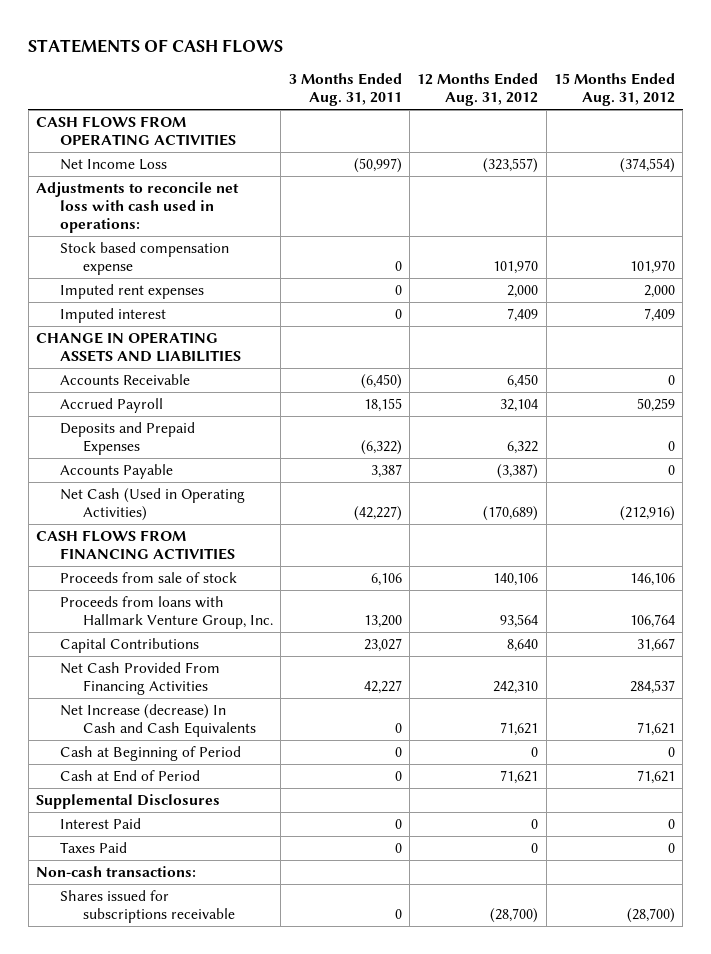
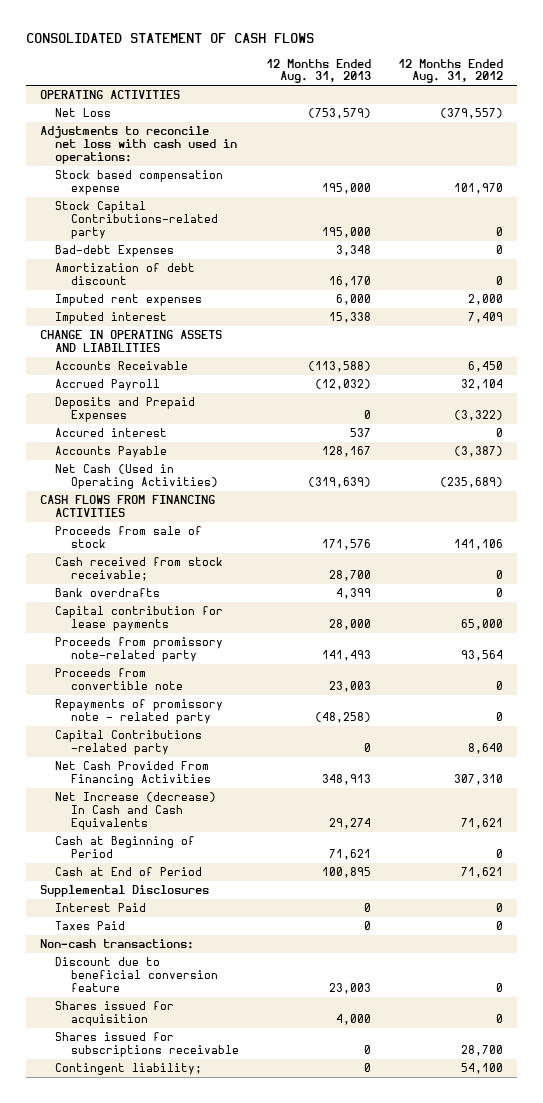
- STATEMENTS OF CASH FLOWS
+ CONSOLIDATED STATEMENT OF CASH FLOWS
- | 3 Months Ended Aug. 31, 2011 | 12 Months Ended Aug. 31, 2012 | 15 Months Ended Aug. 31, 2012
+ | 12 Months Ended Aug. 31, 2013 | 12 Months Ended Aug. 31, 2012
- CASH FLOWS FROM OPERATING ACTIVITIES
- Net Income Loss | (50,997) | (323,557) | (374,554)
+ OPERATING ACTIVITIES
+ Net Loss | (753,579) | (379,557)
+ Stock Capital Contributions-related party | 195,000 | 0
+ Bad-debt Expenses | 3,348 | 0
+ Amortization of debt discount | 16,170 | 0
- Deposits and Prepaid Expenses | (6,322) | 6,322 | 0
+ Deposits and Prepaid Expenses | 0 | (3,322)
+ Accured interest | 537 | 0
- Net Cash (Used in Operating Activities) | (42,227) | (170,689) | (212,916)
+ Net Cash (Used in Operating Activities) | (319,639) | (235,689)
- Proceeds from sale of stock | 6,106 | 140,106 | 146,106
- Proceeds from loans with Hallmark Venture Group, Inc. | 13,200 | 93,564 | 106,764
- Capital Contributions | 23,027 | 8,640 | 31,667
- Net Cash Provided From Financing Activities | 42,227 | 242,310 | 284,537
+ Proceeds from sale of stock | 171,576 | 141,106
+ Cash received from stock receivable; | 28,700 | 0
+ Bank overdrafts | 4,399 | 0
+ Capital contribution for lease payments | 28,000 | 65,000
+ Proceeds from promissory note-related party | 141,493 | 93,564
+ Proceeds from convertible note | 23,003 | 0
+ Repayments of promissory note - related party | (48,258) | 0
+ Capital Contributions -related party | 0 | 8,640
+ Net Cash Provided From Financing Activities | 348,913 | 307,310
- Shares issued for subscriptions receivable | 0 | (28,700) | (28,700)
+ Discount due to beneficial conversion feature | 23,003 | 0
+ Shares issued for acquisition | 4,000 | 0
+ Shares issued for subscriptions receivable | 0 | 28,700
+ Contingent liability; | 0 | 54,100

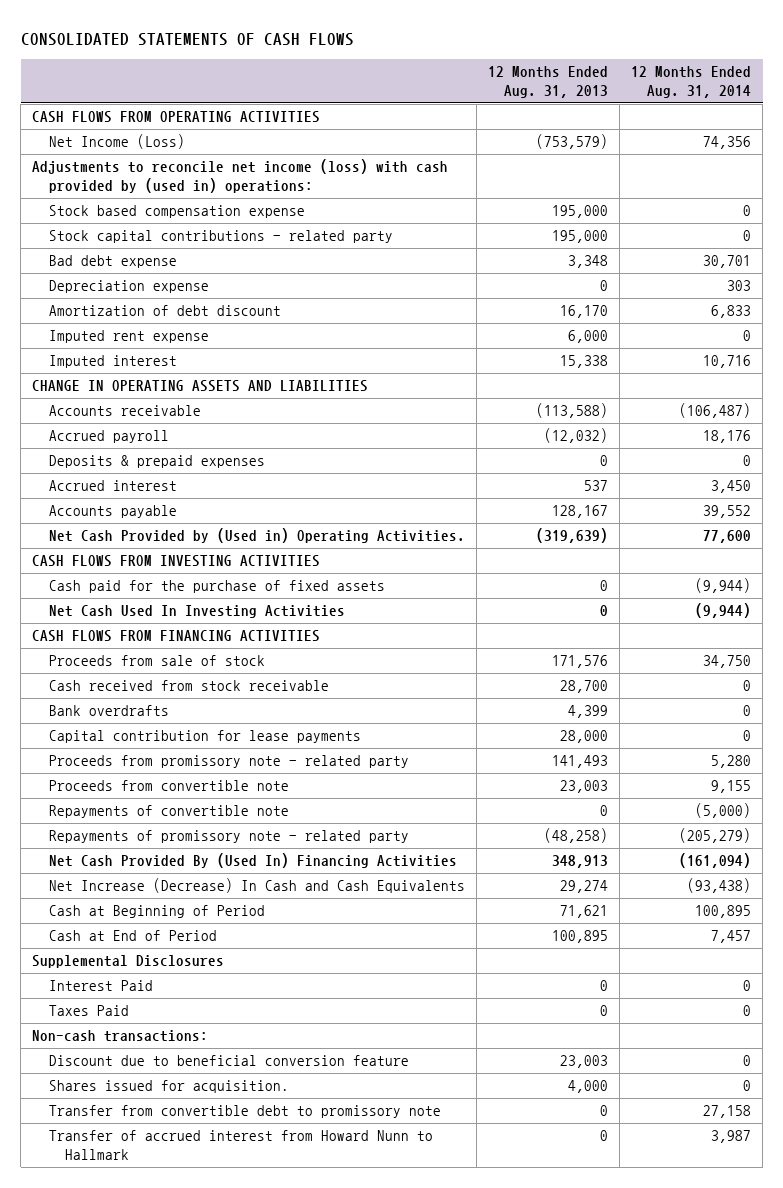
- CONSOLIDATED STATEMENT OF CASH FLOWS
+ CONSOLIDATED STATEMENTS OF CASH FLOWS
- | 12 Months Ended Aug. 31, 2013 | 12 Months Ended Aug. 31, 2012
+ | 12 Months Ended Aug. 31, 2013 | 12 Months Ended Aug. 31, 2014
- OPERATING ACTIVITIES
- Net Loss | (753,579) | (379,557)
- Adjustments to reconcile net loss with cash used in operations:
+ CASH FLOWS FROM OPERATING ACTIVITIES
+ Net Income (Loss) | (753,579) | 74,356
+ Adjustments to reconcile net income (loss) with cash provided by (used in) operations:
- Stock Capital Contributions-related party | 195,000 | 0
- Bad-debt Expenses | 3,348 | 0
+ Stock capital contributions - related party | 195,000 | 0
+ Bad debt expense | 3,348 | 30,701
+ Depreciation expense | 0 | 303
- Imputed rent expenses | 6,000 | 2,000
+ Imputed rent expense | 6,000 | 0
- Accounts Receivable | (113,588) | 6,450
- Accrued Payroll | (12,032) | 32,104
- Deposits and Prepaid Expenses | 0 | (3,322)
- Accured interest | 537 | 0
- Accounts Payable | 128,167 | (3,387)
- Net Cash (Used in Operating Activities) | (319,639) | (235,689)
+ Accounts receivable | (113,588) | (106,487)
+ Accrued payroll | (12,032) | 18,176
+ Deposits & prepaid expenses | 0 | 0
+ Accrued interest | 537 | 3,450
+ Accounts payable | 128,167 | 39,552
+ Net Cash Provided by (Used in) Operating Activities. | (319,639) | 77,600
+ CASH FLOWS FROM INVESTING ACTIVITIES
+ Cash paid for the purchase of fixed assets | 0 | (9,944)
+ Net Cash Used In Investing Activities | 0 | (9,944)
- Cash received from stock receivable; | 28,700 | 0
+ Cash received from stock receivable | 28,700 | 0
- Proceeds from promissory note-related party | 141,493 | 93,564
+ Proceeds from promissory note - related party | 141,493 | 5,280
+ Repayments of convertible note | 0 | (5,000)
- Capital Contributions -related party | 0 | 8,640
- Net Cash Provided From Financing Activities | 348,913 | 307,310
- Net Increase (decrease) In Cash and Cash Equivalents | 29,274 | 71,621
+ Net Cash Provided By (Used In) Financing Activities | 348,913 | (161,094)
+ Net Increase (Decrease) In Cash and Cash Equivalents | 29,274 | (93,438)
- Shares issued for acquisition | 4,000 | 0
- Shares issued for subscriptions receivable | 0 | 28,700
- Contingent liability; | 0 | 54,100
+ Shares issued for acquisition. | 4,000 | 0
+ Transfer from convertible debt to promissory note | 0 | 27,158
+ Transfer of accrued interest from Howard Nunn to Hallmark | 0 | 3,987

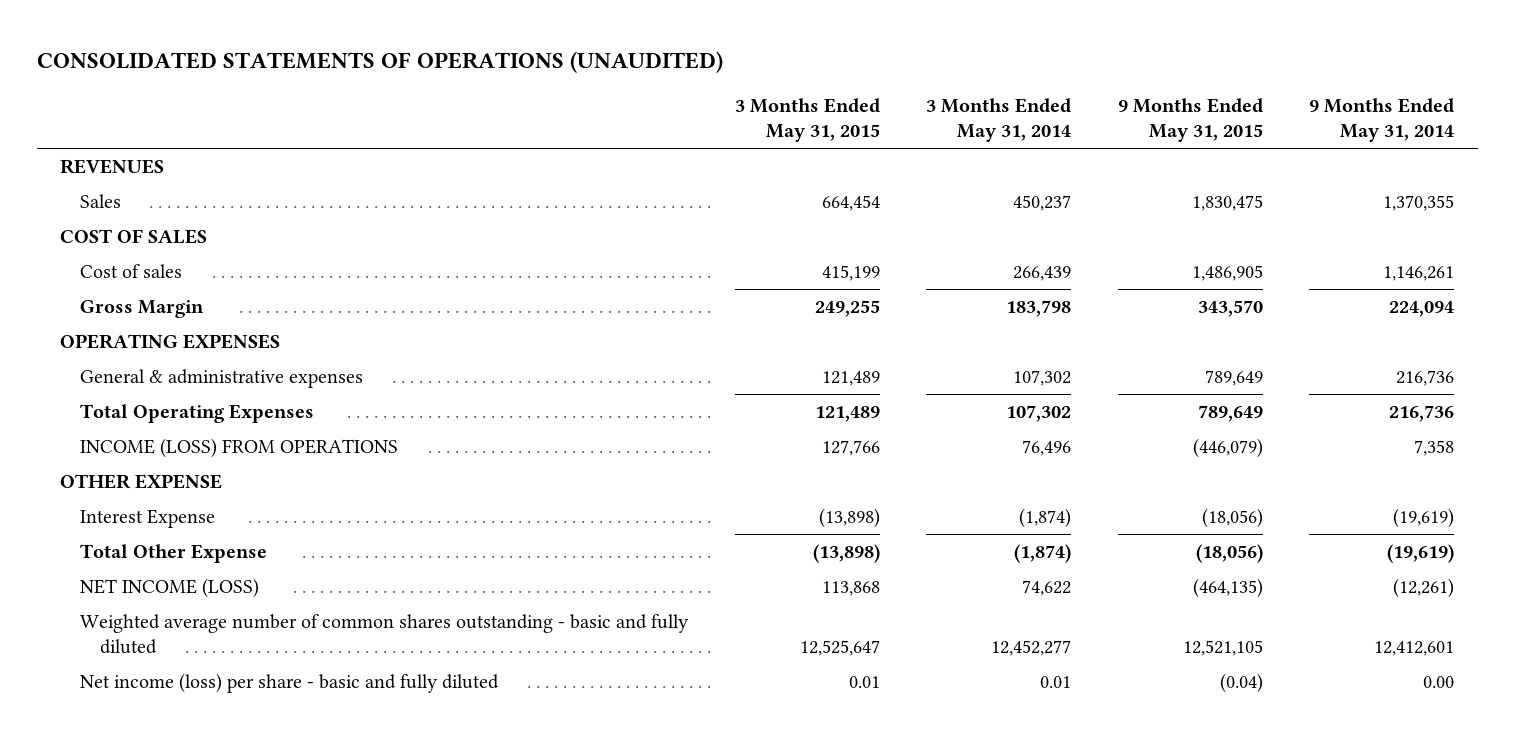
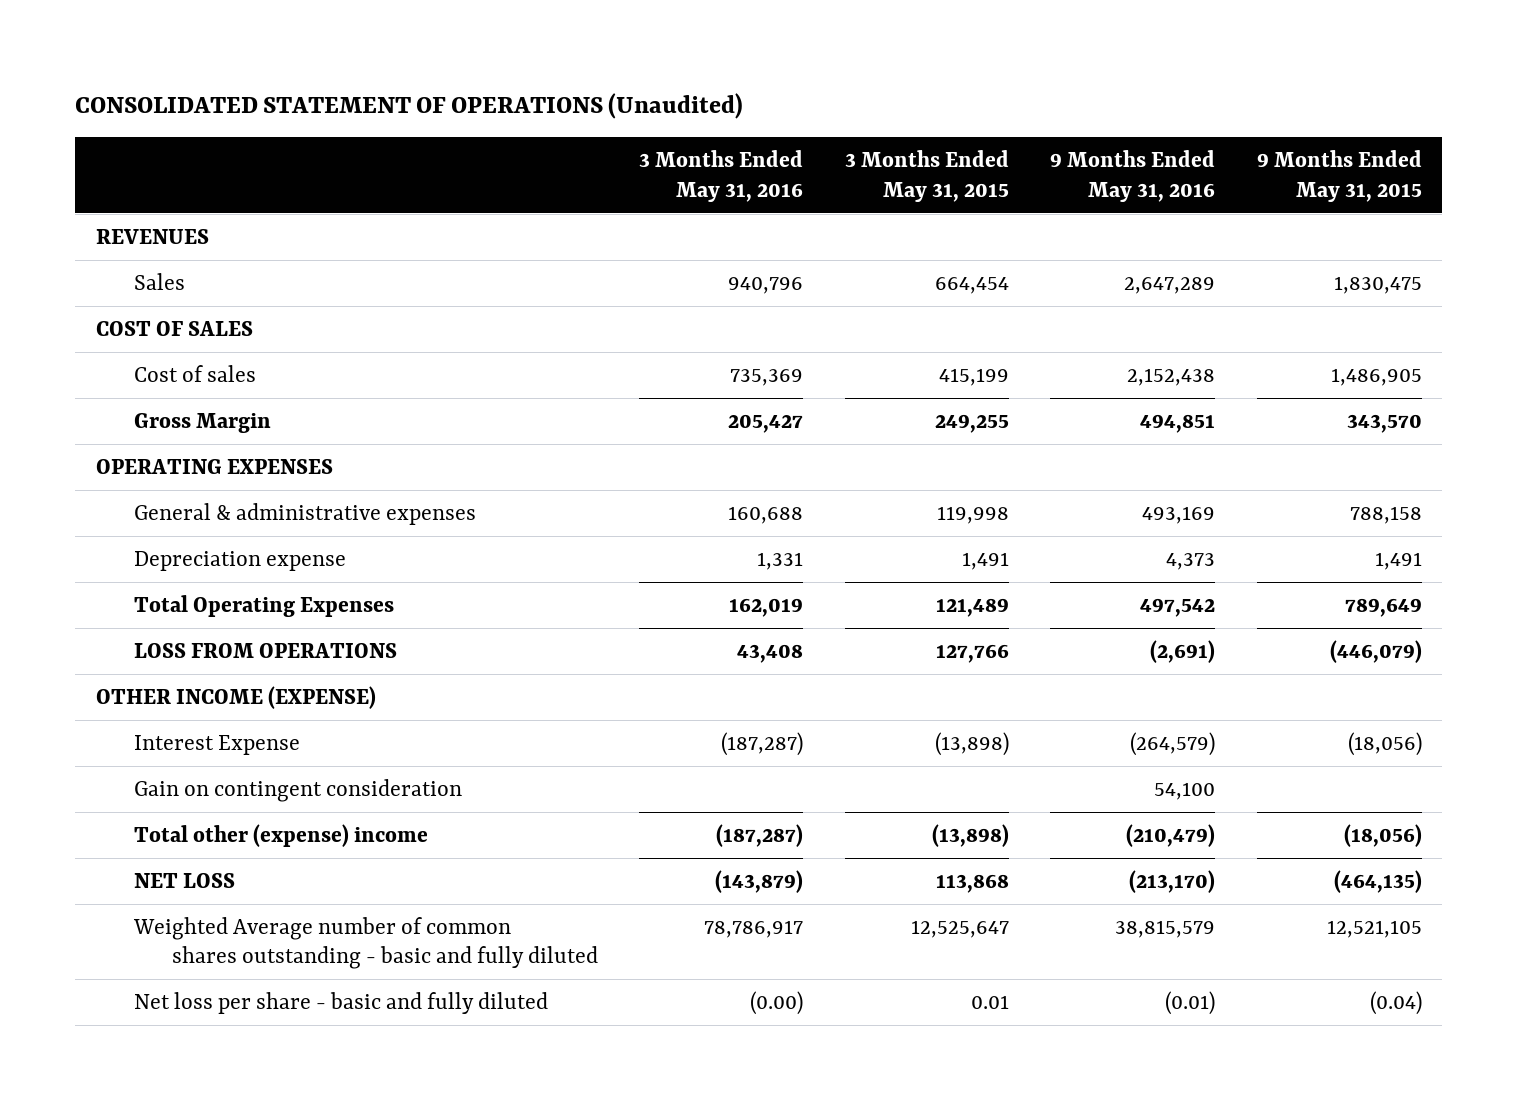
- CONSOLIDATED STATEMENTS OF OPERATIONS (UNAUDITED)
+ CONSOLIDATED STATEMENT OF OPERATIONS (Unaudited)
- | 3 Months Ended May 31, 2015 | 3 Months Ended May 31, 2014 | 9 Months Ended May 31, 2015 | 9 Months Ended May 31, 2014
+ | 3 Months Ended May 31, 2016 | 3 Months Ended May 31, 2015 | 9 Months Ended May 31, 2016 | 9 Months Ended May 31, 2015
- General & administrative expenses | 121,489 | 107,302 | 789,649 | 216,736
+ General & administrative expenses | 160,688 | 119,998 | 493,169 | 788,158
+ Depreciation expense | 1,331 | 1,491 | 4,373 | 1,491
- INCOME (LOSS) FROM OPERATIONS | 127,766 | 76,496 | (446,079) | 7,358
- OTHER EXPENSE
+ LOSS FROM OPERATIONS | 43,408 | 127,766 | (2,691) | (446,079)
+ OTHER INCOME (EXPENSE)
- Total Other Expense | (13,898) | (1,874) | (18,056) | (19,619)
- NET INCOME (LOSS) | 113,868 | 74,622 | (464,135) | (12,261)
- Weighted average number of common shares outstanding - basic and fully diluted | 12,525,647 | 12,452,277 | 12,521,105 | 12,412,601
- Net income (loss) per share - basic and fully diluted | 0.01 | 0.01 | (0.04) | 0.00
+ Gain on contingent consideration | | | 54,100 |
+ Total other (expense) income | (187,287) | (13,898) | (210,479) | (18,056)
+ NET LOSS | (143,879) | 113,868 | (213,170) | (464,135)
+ Weighted Average number of common shares outstanding - basic and fully diluted | 78,786,917 | 12,525,647 | 38,815,579 | 12,521,105
+ Net loss per share - basic and fully diluted | (0.00) | 0.01 | (0.01) | (0.04)

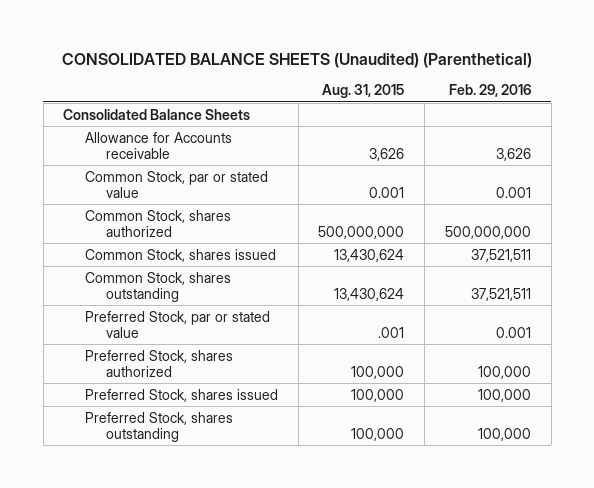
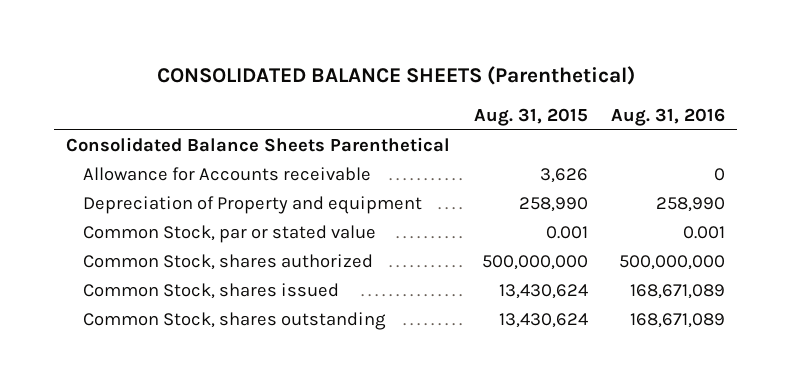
- CONSOLIDATED BALANCE SHEETS (Unaudited) (Parenthetical)
+ CONSOLIDATED BALANCE SHEETS (Parenthetical)
- | Aug. 31, 2015 | Feb. 29, 2016
+ | Aug. 31, 2015 | Aug. 31, 2016
- Consolidated Balance Sheets
+ Consolidated Balance Sheets Parenthetical
+ Depreciation of Property and equipment | 258,990 | 258,990
- Preferred Stock, par or stated value | .001 | 0.001
- Preferred Stock, shares authorized | 100,000 | 100,000
- Preferred Stock, shares issued | 100,000 | 100,000
- Preferred Stock, shares outstanding | 100,000 | 100,000

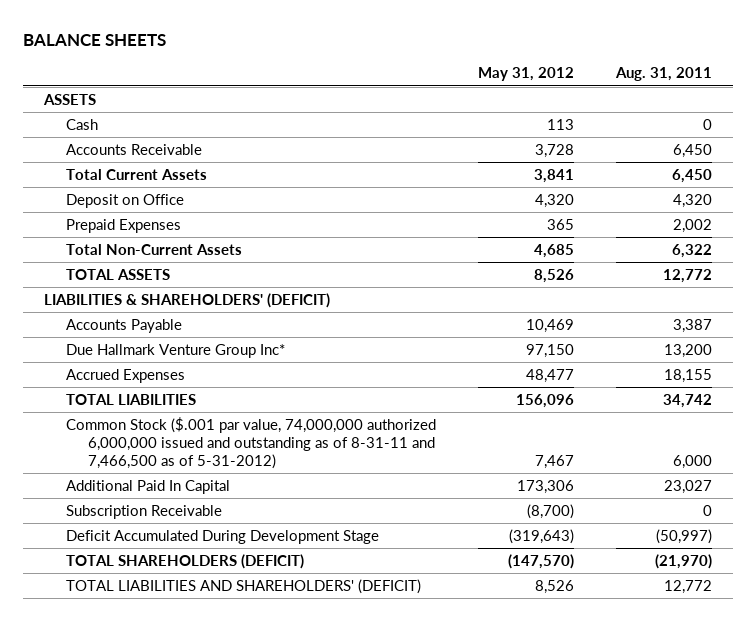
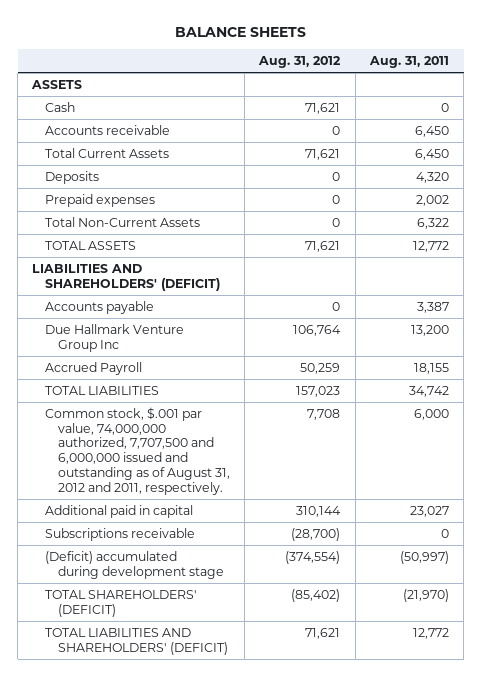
- | May 31, 2012 | Aug. 31, 2011
+ | Aug. 31, 2012 | Aug. 31, 2011
- Accounts Receivable | 3,728 | 6,450
+ Accounts receivable | 0 | 6,450
- Deposit on Office | 4,320 | 4,320
- Prepaid Expenses | 365 | 2,002
+ Deposits | 0 | 4,320
+ Prepaid expenses | 0 | 2,002
- LIABILITIES & SHAREHOLDERS' (DEFICIT)
- Accounts Payable | 10,469 | 3,387
- Due Hallmark Venture Group Inc* | 97,150 | 13,200
- Accrued Expenses | 48,477 | 18,155
+ LIABILITIES AND SHAREHOLDERS' (DEFICIT)
+ Accounts payable | 0 | 3,387
+ Due Hallmark Venture Group Inc | 106,764 | 13,200
+ Accrued Payroll | 50,259 | 18,155
- Common Stock ($.001 par value, 74,000,000 authorized 6,000,000 issued and outstanding as of 8-31-11 and 7,466,500 as of 5-31-2012) | 7,467 | 6,000
- Additional Paid In Capital | 173,306 | 23,027
- Subscription Receivable | (8,700) | 0
- Deficit Accumulated During Development Stage | (319,643) | (50,997)
- TOTAL SHAREHOLDERS (DEFICIT) | (147,570) | (21,970)
+ Common stock, $.001 par value, 74,000,000 authorized, 7,707,500 and 6,000,000 issued and outstanding as of August 31, 2012 and 2011, respectively. | 7,708 | 6,000
+ Additional paid in capital | 310,144 | 23,027
+ Subscriptions receivable | (28,700) | 0
+ (Deficit) accumulated during development stage | (374,554) | (50,997)
+ TOTAL SHAREHOLDERS' (DEFICIT) | (85,402) | (21,970)

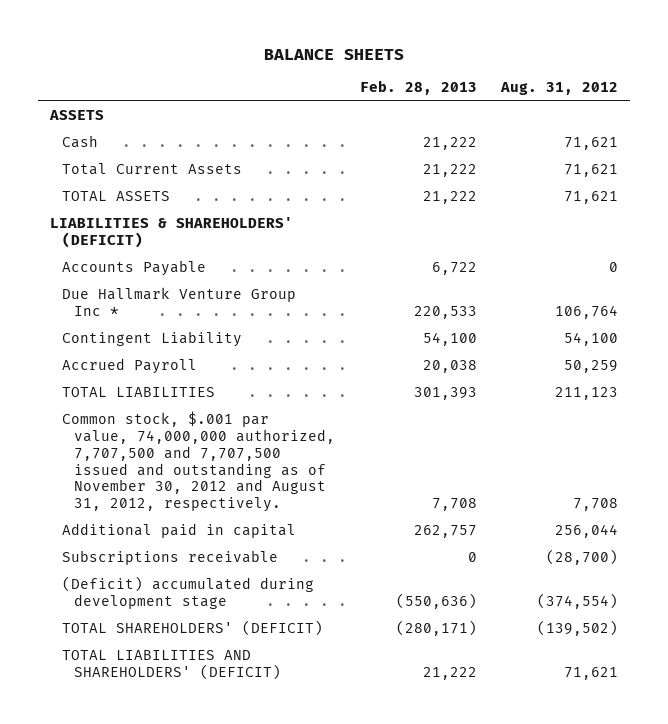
- | Aug. 31, 2012 | Aug. 31, 2011
+ | Feb. 28, 2013 | Aug. 31, 2012
- Accounts receivable | 0 | 6,450
- Deposits | 0 | 4,320
- Prepaid expenses | 0 | 2,002
- Total Non-Current Assets | 0 | 6,322
- LIABILITIES AND SHAREHOLDERS' (DEFICIT)
- Accounts payable | 0 | 3,387
- Due Hallmark Venture Group Inc | 106,764 | 13,200
+ LIABILITIES & SHAREHOLDERS' (DEFICIT)
+ Accounts Payable | 6,722 | 0
+ Due Hallmark Venture Group Inc * | 220,533 | 106,764
+ Contingent Liability | 54,100 | 54,100
- TOTAL LIABILITIES | 157,023 | 34,742
- Common stock, $.001 par value, 74,000,000 authorized, 7,707,500 and 6,000,000 issued and outstanding as of August 31, 2012 and 2011, respectively. | 7,708 | 6,000
- Additional paid in capital | 310,144 | 23,027
+ TOTAL LIABILITIES | 301,393 | 211,123
+ Common stock, $.001 par value, 74,000,000 authorized, 7,707,500 and 7,707,500 issued and outstanding as of November 30, 2012 and August 31, 2012, respectively. | 7,708 | 7,708
+ Additional paid in capital | 262,757 | 256,044
- TOTAL SHAREHOLDERS' (DEFICIT) | (85,402) | (21,970)
+ TOTAL SHAREHOLDERS' (DEFICIT) | (280,171) | (139,502)

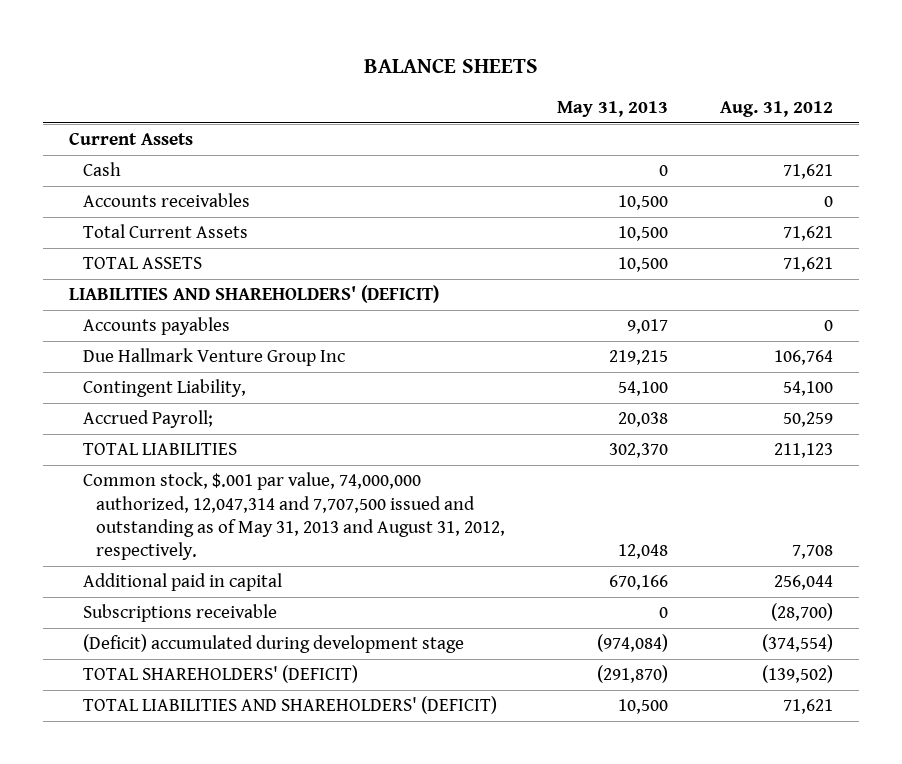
- | Feb. 28, 2013 | Aug. 31, 2012
+ | May 31, 2013 | Aug. 31, 2012
- ASSETS
+ Current Assets
+ Accounts receivables | 10,500 | 0
- LIABILITIES & SHAREHOLDERS' (DEFICIT)
- Accounts Payable | 6,722 | 0
- Due Hallmark Venture Group Inc * | 220,533 | 106,764
- Contingent Liability | 54,100 | 54,100
- Accrued Payroll | 20,038 | 50,259
+ LIABILITIES AND SHAREHOLDERS' (DEFICIT)
+ Accounts payables | 9,017 | 0
+ Due Hallmark Venture Group Inc | 219,215 | 106,764
+ Contingent Liability, | 54,100 | 54,100
+ Accrued Payroll; | 20,038 | 50,259
- Common stock, $.001 par value, 74,000,000 authorized, 7,707,500 and 7,707,500 issued and outstanding as of November 30, 2012 and August 31, 2012, respectively. | 7,708 | 7,708
+ Common stock, $.001 par value, 74,000,000 authorized, 12,047,314 and 7,707,500 issued and outstanding as of May 31, 2013 and August 31, 2012, respectively. | 12,048 | 7,708

